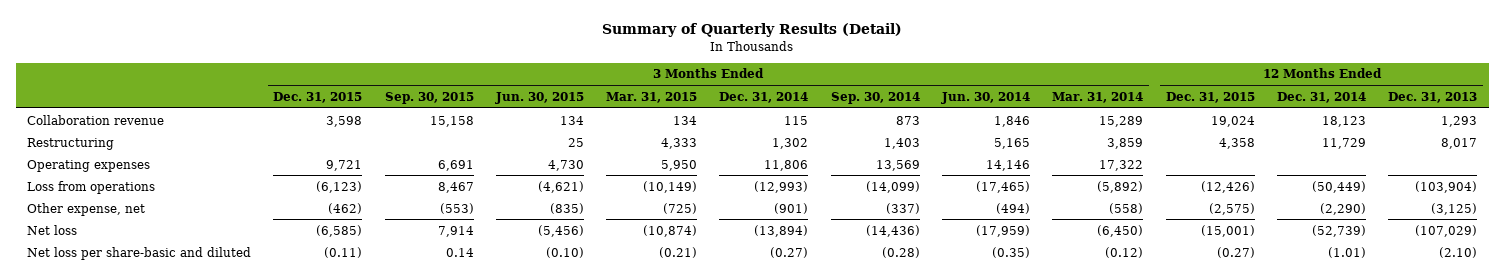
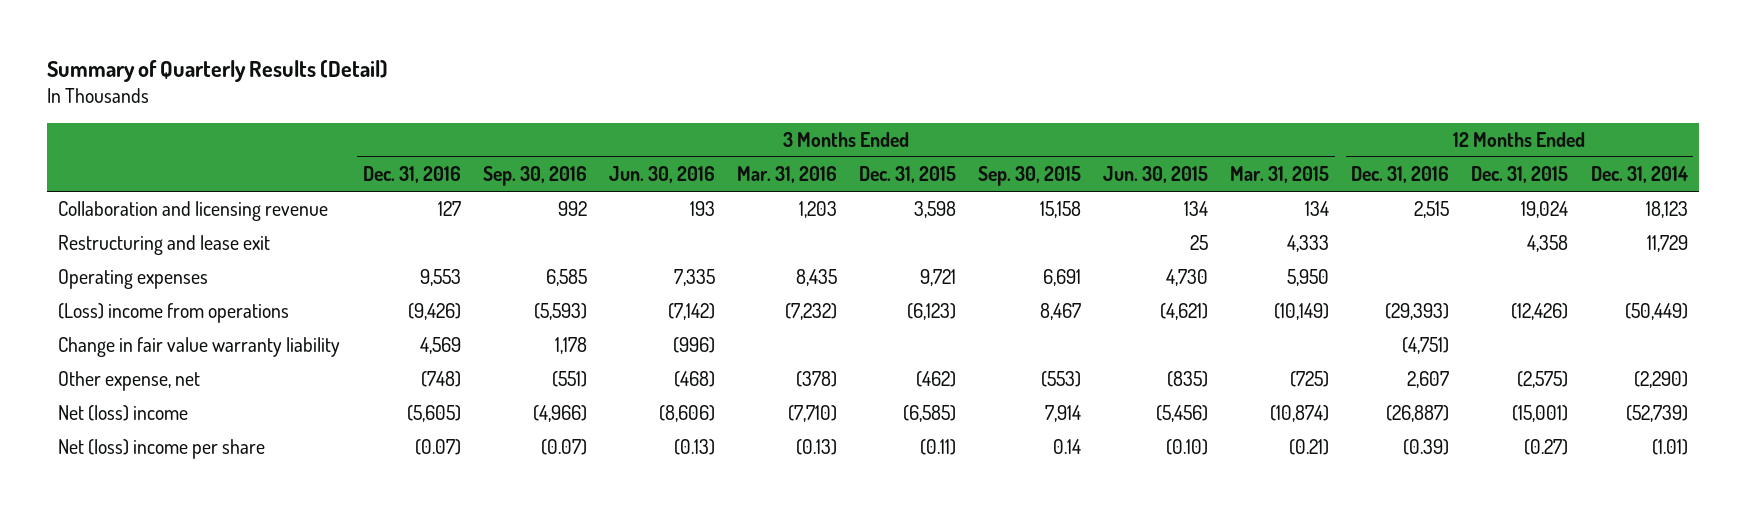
- | 3 Months Ended Dec. 31, 2015 | 3 Months Ended Sep. 30, 2015 | 3 Months Ended Jun. 30, 2015 | 3 Months Ended Mar. 31, 2015 | 3 Months Ended Dec. 31, 2014 | 3 Months Ended Sep. 30, 2014 | 3 Months Ended Jun. 30, 2014 | 3 Months Ended Mar. 31, 2014 | 12 Months Ended Dec. 31, 2015 | 12 Months Ended Dec. 31, 2014 | 12 Months Ended Dec. 31, 2013
+ | 3 Months Ended Dec. 31, 2016 | 3 Months Ended Sep. 30, 2016 | 3 Months Ended Jun. 30, 2016 | 3 Months Ended Mar. 31, 2016 | 3 Months Ended Dec. 31, 2015 | 3 Months Ended Sep. 30, 2015 | 3 Months Ended Jun. 30, 2015 | 3 Months Ended Mar. 31, 2015 | 12 Months Ended Dec. 31, 2016 | 12 Months Ended Dec. 31, 2015 | 12 Months Ended Dec. 31, 2014
- Collaboration revenue | 3,598 | 15,158 | 134 | 134 | 115 | 873 | 1,846 | 15,289 | 19,024 | 18,123 | 1,293
- Restructuring | | | 25 | 4,333 | 1,302 | 1,403 | 5,165 | 3,859 | 4,358 | 11,729 | 8,017
+ Collaboration and licensing revenue | 127 | 992 | 193 | 1,203 | 3,598 | 15,158 | 134 | 134 | 2,515 | 19,024 | 18,123
+ Restructuring and lease exit | | | | | | | 25 | 4,333 | | 4,358 | 11,729
- Loss from operations | (6,123) | 8,467 | (4,621) | (10,149) | (12,993) | (14,099) | (17,465) | (5,892) | (12,426) | (50,449) | (103,904)
+ (Loss) income from operations | (9,426) | (5,593) | (7,142) | (7,232) | (6,123) | 8,467 | (4,621) | (10,149) | (29,393) | (12,426) | (50,449)
+ Change in fair value warranty liability | 4,569 | 1,178 | (996) | | | | | | (4,751) | |
- Net loss | (6,585) | 7,914 | (5,456) | (10,874) | (13,894) | (14,436) | (17,959) | (6,450) | (15,001) | (52,739) | (107,029)
- Net loss per share-basic and diluted | (0.11) | 0.14 | (0.10) | (0.21) | (0.27) | (0.28) | (0.35) | (0.12) | (0.27) | (1.01) | (2.10)
+ Net (loss) income | (5,605) | (4,966) | (8,606) | (7,710) | (6,585) | 7,914 | (5,456) | (10,874) | (26,887) | (15,001) | (52,739)
+ Net (loss) income per share | (0.07) | (0.07) | (0.13) | (0.13) | (0.11) | 0.14 | (0.10) | (0.21) | (0.39) | (0.27) | (1.01)

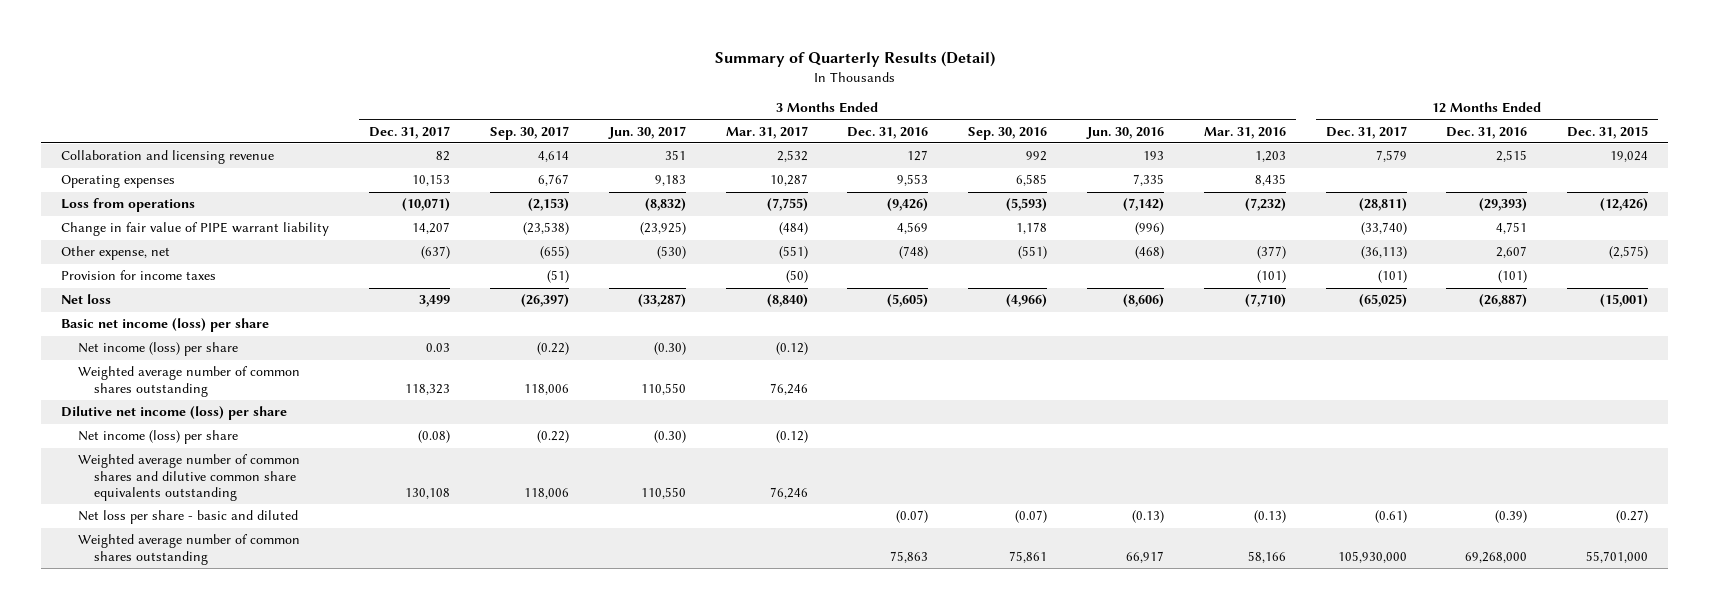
- | 3 Months Ended Dec. 31, 2016 | 3 Months Ended Sep. 30, 2016 | 3 Months Ended Jun. 30, 2016 | 3 Months Ended Mar. 31, 2016 | 3 Months Ended Dec. 31, 2015 | 3 Months Ended Sep. 30, 2015 | 3 Months Ended Jun. 30, 2015 | 3 Months Ended Mar. 31, 2015 | 12 Months Ended Dec. 31, 2016 | 12 Months Ended Dec. 31, 2015 | 12 Months Ended Dec. 31, 2014
+ | 3 Months Ended Dec. 31, 2017 | 3 Months Ended Sep. 30, 2017 | 3 Months Ended Jun. 30, 2017 | 3 Months Ended Mar. 31, 2017 | 3 Months Ended Dec. 31, 2016 | 3 Months Ended Sep. 30, 2016 | 3 Months Ended Jun. 30, 2016 | 3 Months Ended Mar. 31, 2016 | 12 Months Ended Dec. 31, 2017 | 12 Months Ended Dec. 31, 2016 | 12 Months Ended Dec. 31, 2015
- Restructuring and lease exit | | | | | | | 25 | 4,333 | | 4,358 | 11,729
- (Loss) income from operations | (9,426) | (5,593) | (7,142) | (7,232) | (6,123) | 8,467 | (4,621) | (10,149) | (29,393) | (12,426) | (50,449)
- Change in fair value warranty liability | 4,569 | 1,178 | (996) | | | | | | (4,751) | |
- Other expense, net | (748) | (551) | (468) | (378) | (462) | (553) | (835) | (725) | 2,607 | (2,575) | (2,290)
- Net (loss) income | (5,605) | (4,966) | (8,606) | (7,710) | (6,585) | 7,914 | (5,456) | (10,874) | (26,887) | (15,001) | (52,739)
- Net (loss) income per share | (0.07) | (0.07) | (0.13) | (0.13) | (0.11) | 0.14 | (0.10) | (0.21) | (0.39) | (0.27) | (1.01)
+ Loss from operations | (10,071) | (2,153) | (8,832) | (7,755) | (9,426) | (5,593) | (7,142) | (7,232) | (28,811) | (29,393) | (12,426)
+ Change in fair value of PIPE warrant liability | 14,207 | (23,538) | (23,925) | (484) | 4,569 | 1,178 | (996) | | (33,740) | 4,751 |
+ Other expense, net | (637) | (655) | (530) | (551) | (748) | (551) | (468) | (377) | (36,113) | 2,607 | (2,575)
+ Provision for income taxes | | (51) | | (50) | | | | (101) | (101) | (101) |
+ Net loss | 3,499 | (26,397) | (33,287) | (8,840) | (5,605) | (4,966) | (8,606) | (7,710) | (65,025) | (26,887) | (15,001)
+ Basic net income (loss) per share
+ Net income (loss) per share | 0.03 | (0.22) | (0.30) | (0.12) | | | | | | |
+ Weighted average number of common shares outstanding | 118,323 | 118,006 | 110,550 | 76,246 | | | | | | |
+ Dilutive net income (loss) per share
+ Net income (loss) per share | (0.08) | (0.22) | (0.30) | (0.12) | | | | | | |
+ Weighted average number of common shares and dilutive common share equivalents outstanding | 130,108 | 118,006 | 110,550 | 76,246 | | | | | | |
+ Net loss per share - basic and diluted | | | | | (0.07) | (0.07) | (0.13) | (0.13) | (0.61) | (0.39) | (0.27)
+ Weighted average number of common shares outstanding | | | | | 75,863 | 75,861 | 66,917 | 58,166 | 105,930,000 | 69,268,000 | 55,701,000

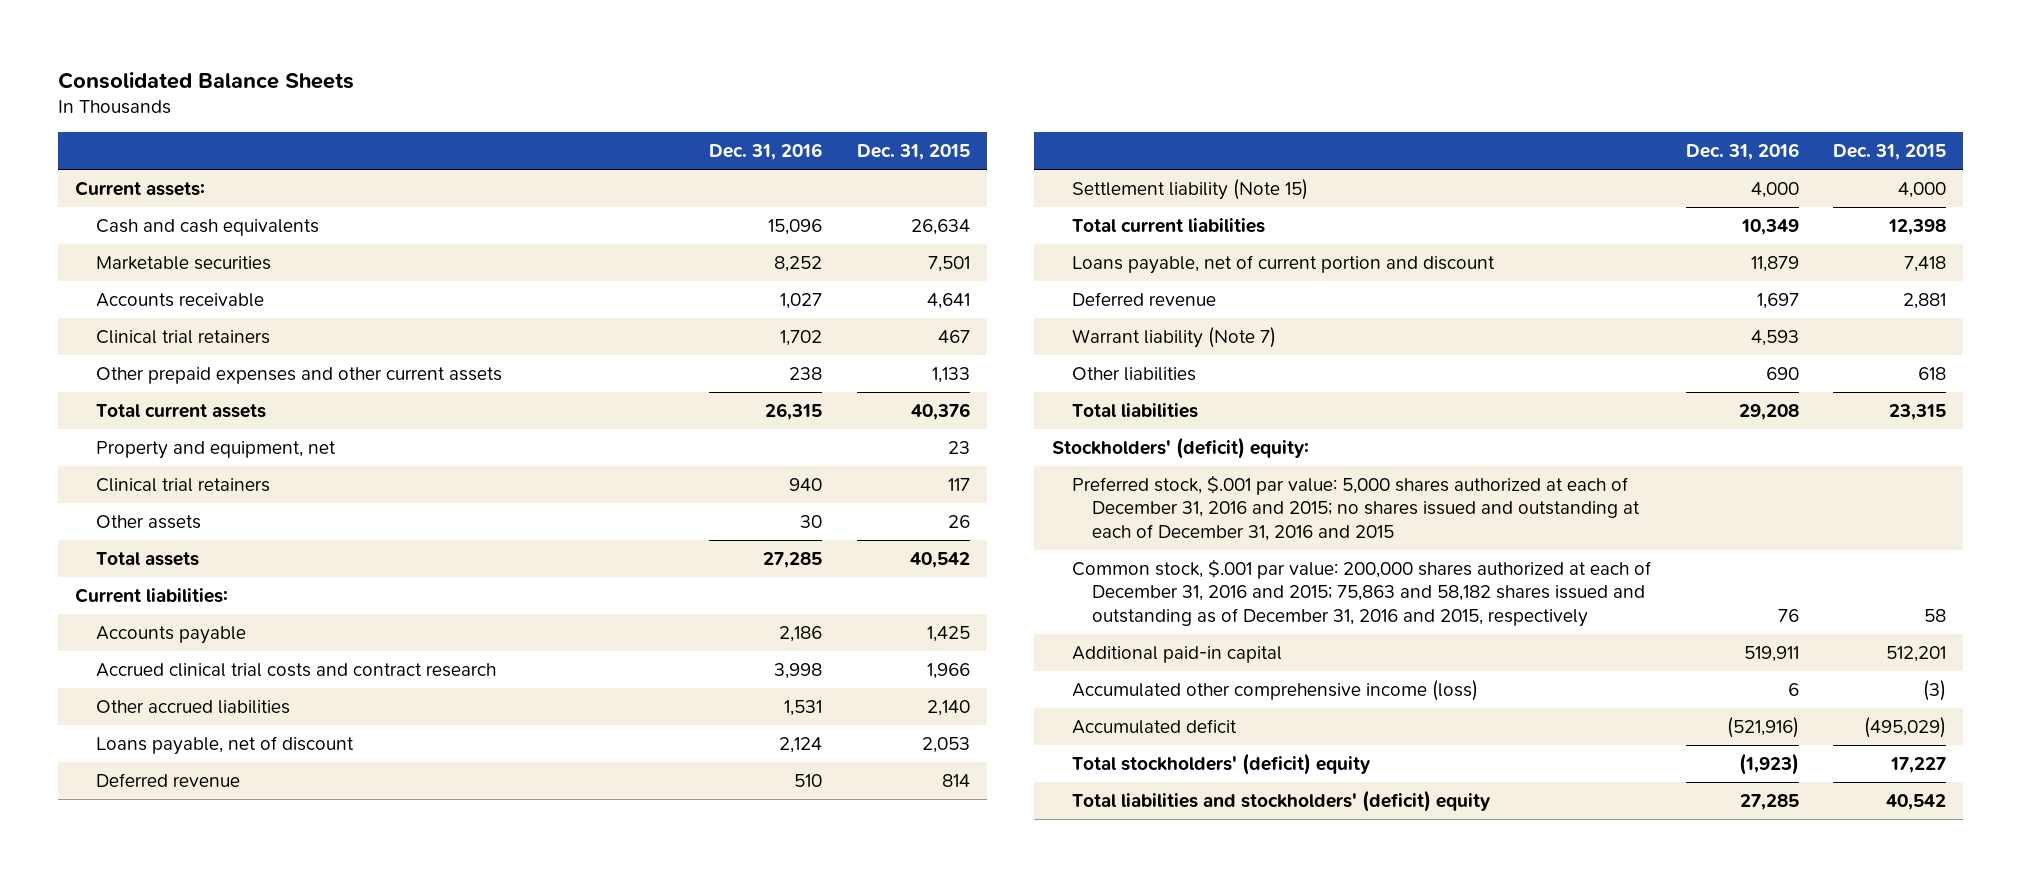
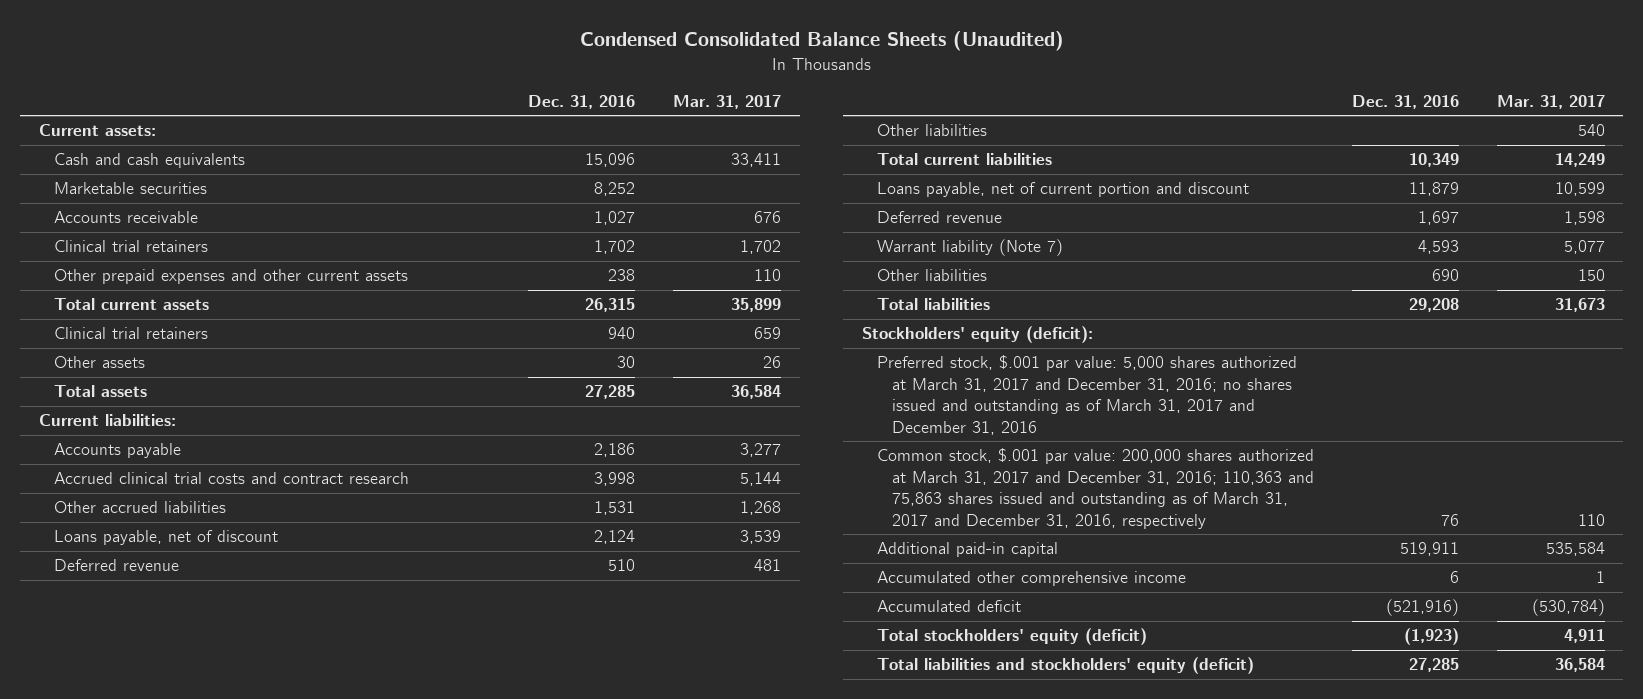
- Consolidated Balance Sheets
+ Condensed Consolidated Balance Sheets (Unaudited)
- | Dec. 31, 2016 | Dec. 31, 2015
+ | Dec. 31, 2016 | Mar. 31, 2017
- Property and equipment, net | | 23
- Settlement liability (Note 15) | 4,000 | 4,000
+ Other liabilities | | 540
- Stockholders' (deficit) equity:
- Preferred stock, $.001 par value: 5,000 shares authorized at each of December 31, 2016 and 2015; no shares issued and outstanding at each of December 31, 2016 and 2015
- Common stock, $.001 par value: 200,000 shares authorized at each of December 31, 2016 and 2015; 75,863 and 58,182 shares issued and outstanding as of December 31, 2016 and 2015, respectively | 76 | 58
+ Stockholders' equity (deficit):
+ Preferred stock, $.001 par value: 5,000 shares authorized at March 31, 2017 and December 31, 2016; no shares issued and outstanding as of March 31, 2017 and December 31, 2016
+ Common stock, $.001 par value: 200,000 shares authorized at March 31, 2017 and December 31, 2016; 110,363 and 75,863 shares issued and outstanding as of March 31, 2017 and December 31, 2016, respectively | 76 | 110
- Accumulated other comprehensive income (loss) | 6 | (3)
+ Accumulated other comprehensive income | 6 | 1
- Total stockholders' (deficit) equity | (1,923) | 17,227
- Total liabilities and stockholders' (deficit) equity | 27,285 | 40,542
+ Total stockholders' equity (deficit) | (1,923) | 4,911
+ Total liabilities and stockholders' equity (deficit) | 27,285 | 36,584

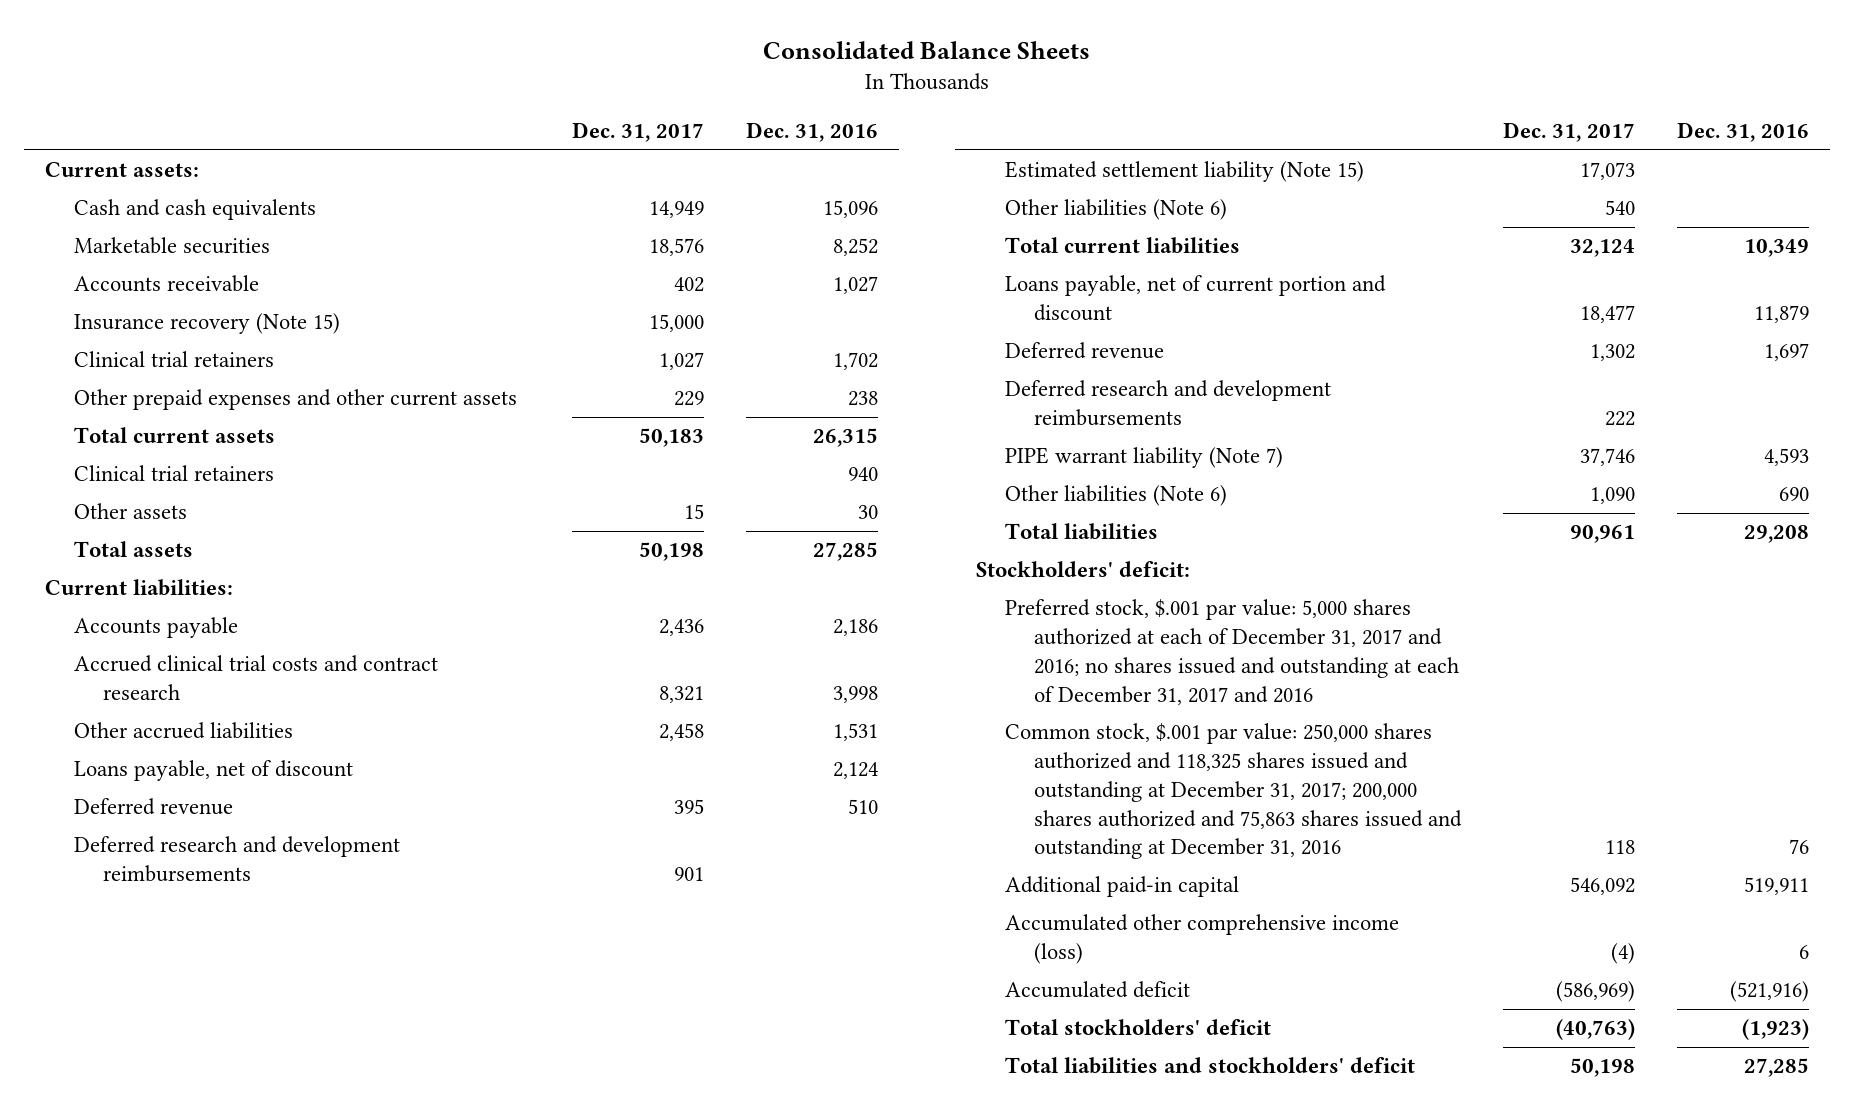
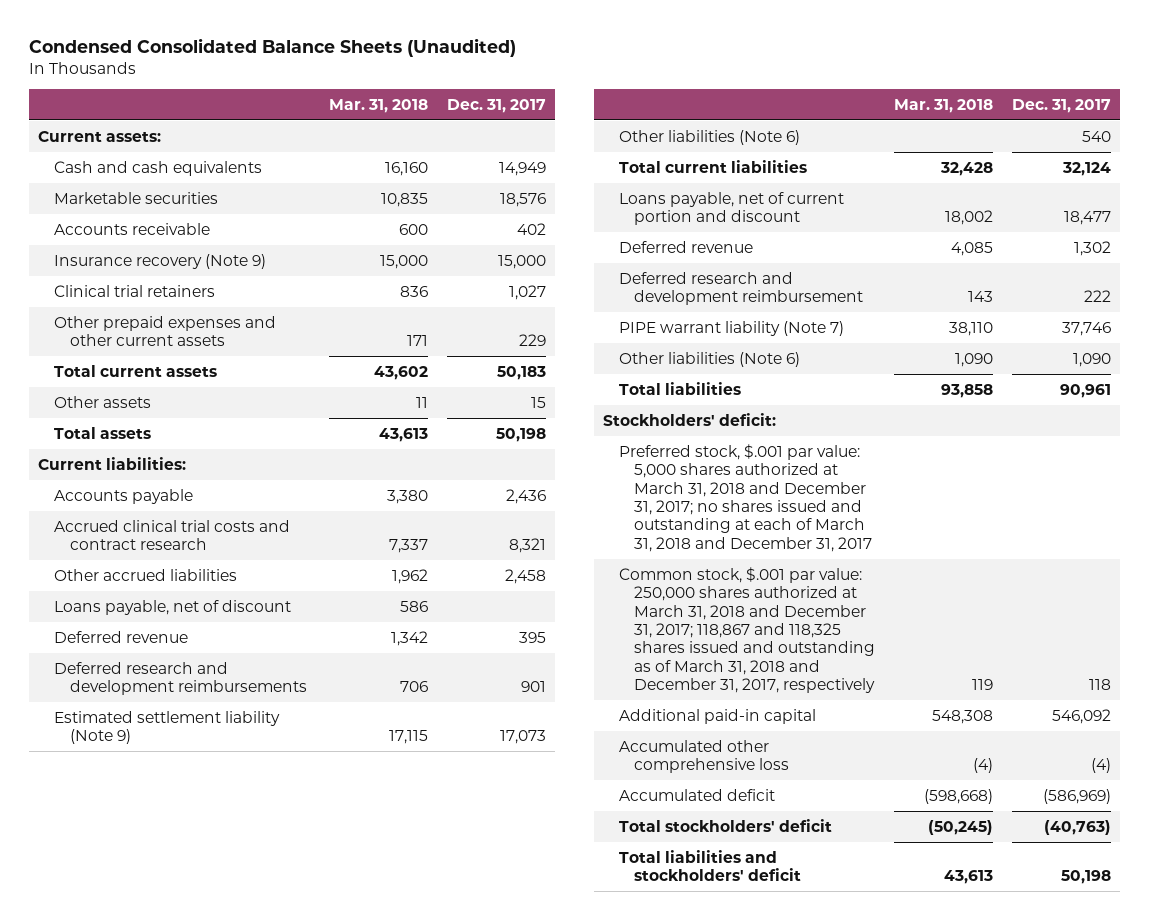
- Consolidated Balance Sheets
+ Condensed Consolidated Balance Sheets (Unaudited)
- | Dec. 31, 2017 | Dec. 31, 2016
+ | Mar. 31, 2018 | Dec. 31, 2017
- Insurance recovery (Note 15) | 15,000 |
+ Insurance recovery (Note 9) | 15,000 | 15,000
- Clinical trial retainers | | 940
- Estimated settlement liability (Note 15) | 17,073 |
+ Estimated settlement liability (Note 9) | 17,115 | 17,073
- Deferred research and development reimbursements | 222 |
+ Deferred research and development reimbursement | 143 | 222
- Preferred stock, $.001 par value: 5,000 shares authorized at each of December 31, 2017 and 2016; no shares issued and outstanding at each of December 31, 2017 and 2016
- Common stock, $.001 par value: 250,000 shares authorized and 118,325 shares issued and outstanding at December 31, 2017; 200,000 shares authorized and 75,863 shares issued and outstanding at December 31, 2016 | 118 | 76
+ Preferred stock, $.001 par value: 5,000 shares authorized at March 31, 2018 and December 31, 2017; no shares issued and outstanding at each of March 31, 2018 and December 31, 2017
+ Common stock, $.001 par value: 250,000 shares authorized at March 31, 2018 and December 31, 2017; 118,867 and 118,325 shares issued and outstanding as of March 31, 2018 and December 31, 2017, respectively | 119 | 118
- Accumulated other comprehensive income (loss) | (4) | 6
+ Accumulated other comprehensive loss | (4) | (4)

